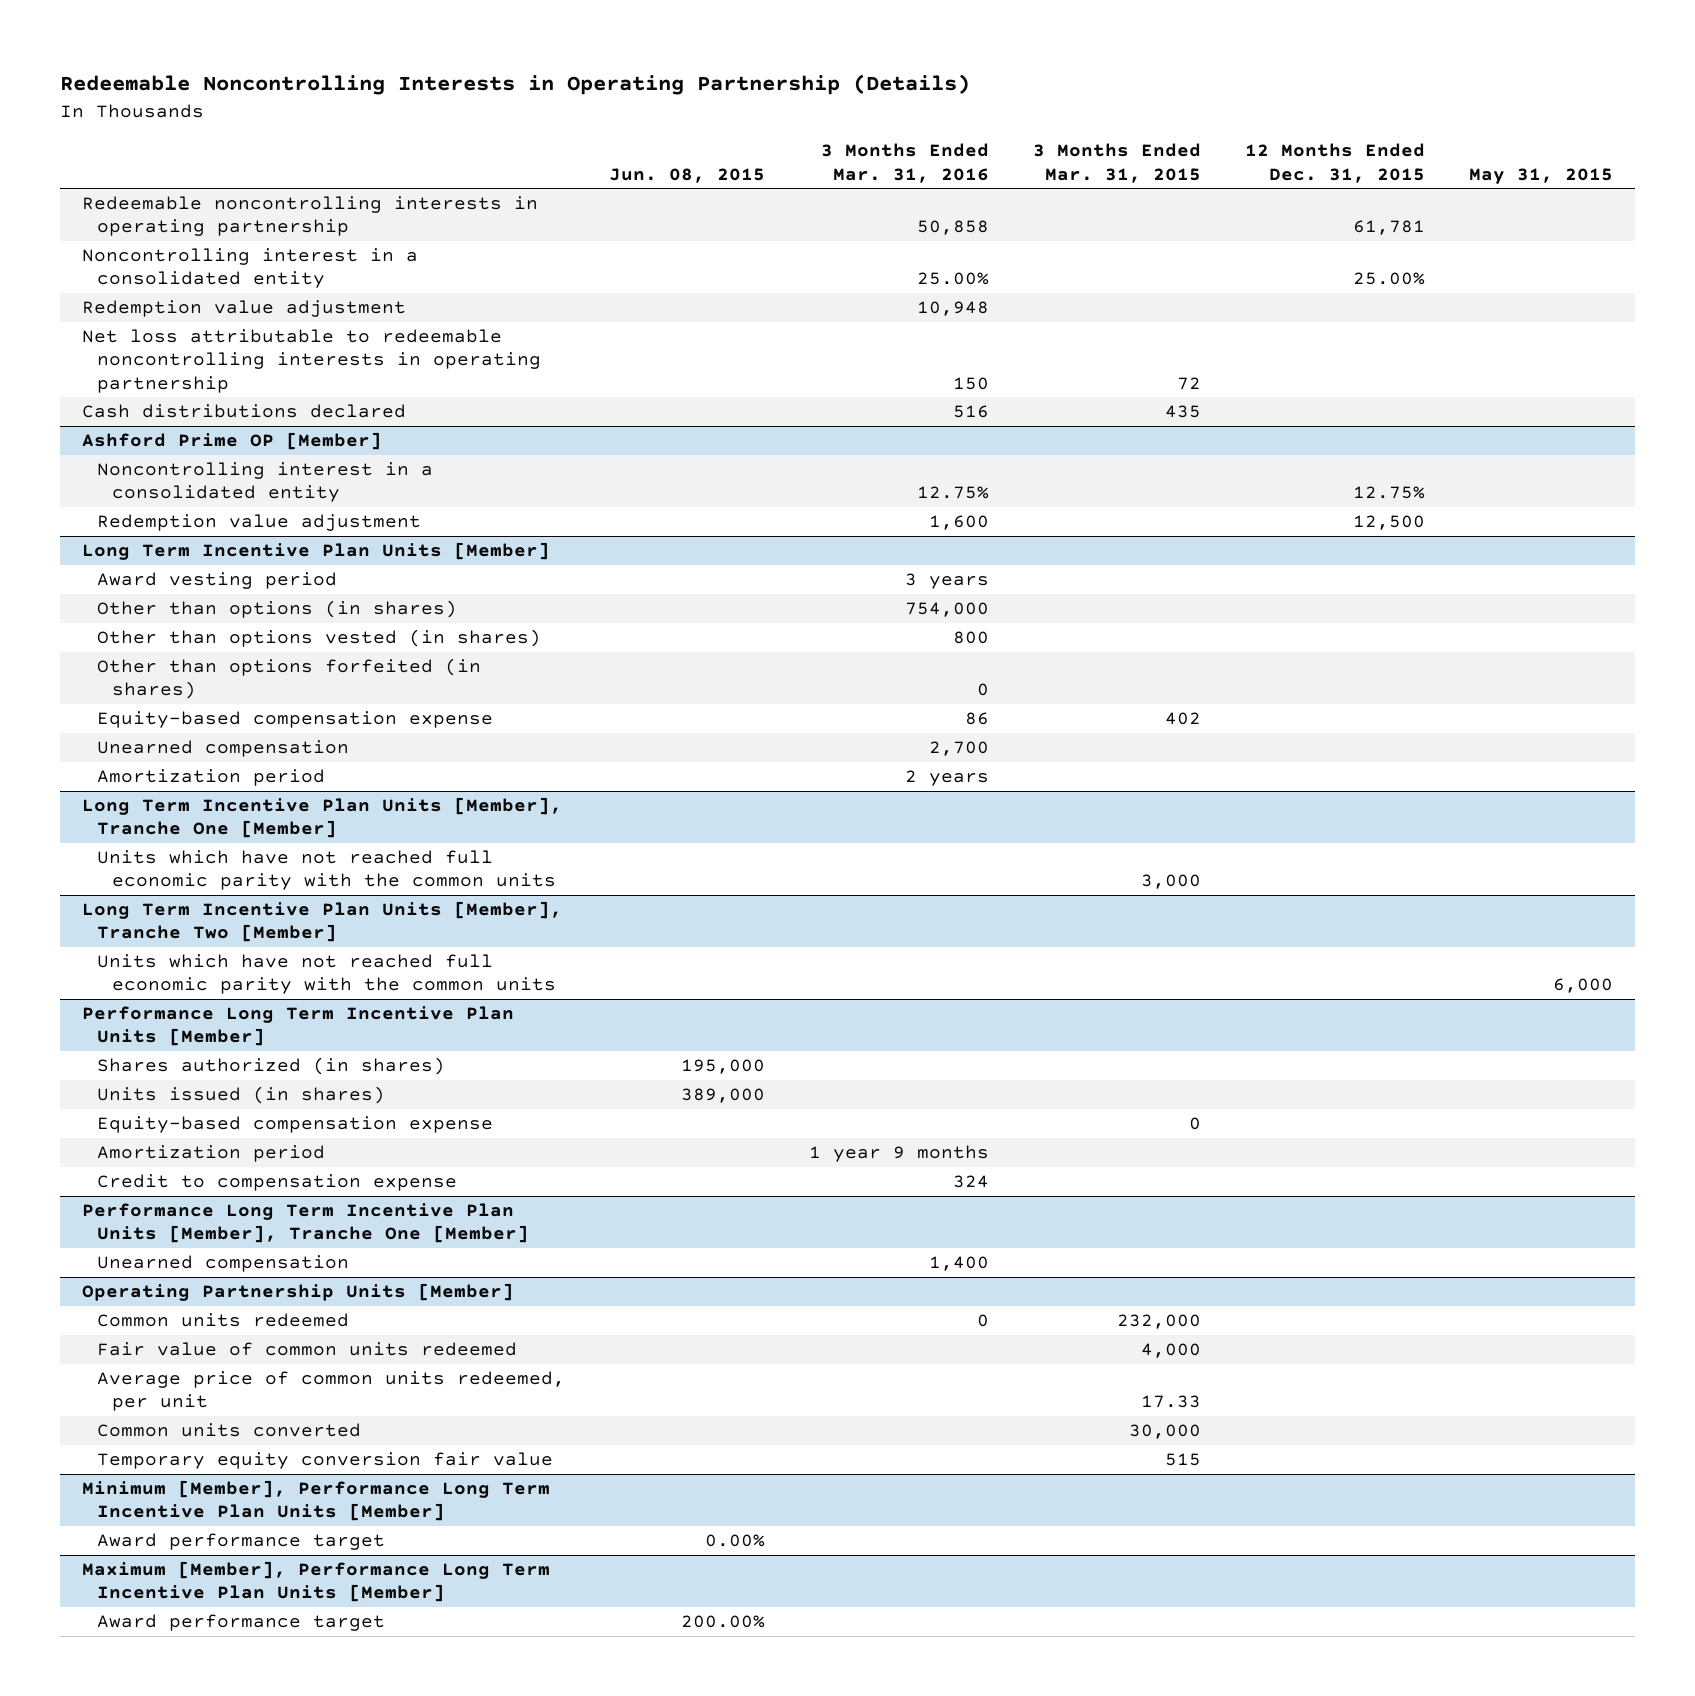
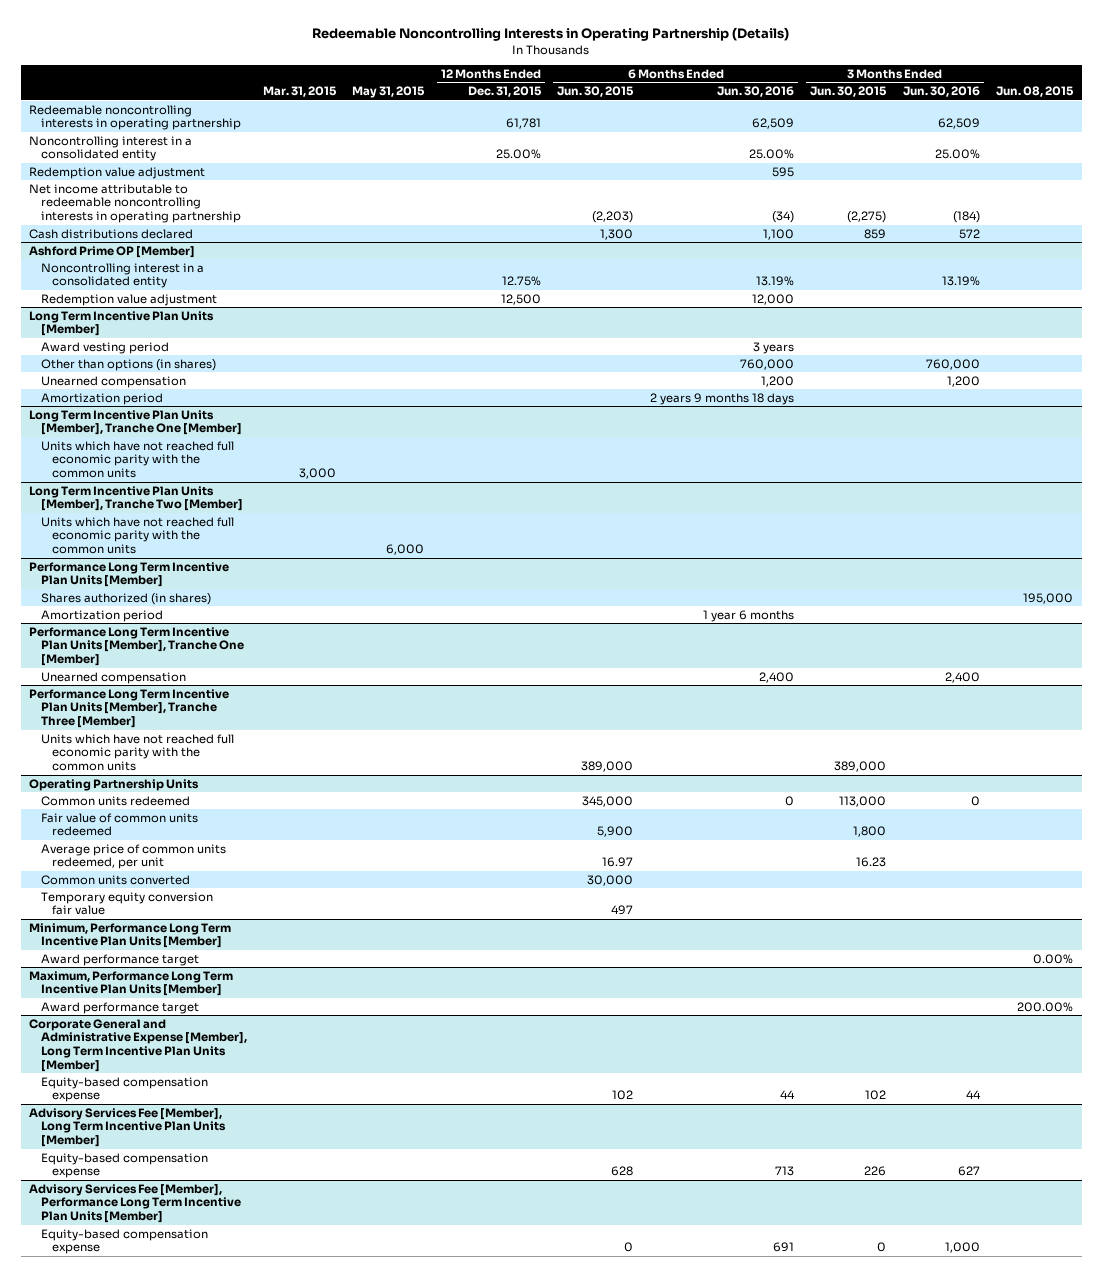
- | Jun. 08, 2015 | 3 Months Ended Mar. 31, 2016 | 3 Months Ended Mar. 31, 2015 | 12 Months Ended Dec. 31, 2015 | May 31, 2015
+ | Mar. 31, 2015 | May 31, 2015 | 12 Months Ended Dec. 31, 2015 | 6 Months Ended Jun. 30, 2015 | 6 Months Ended Jun. 30, 2016 | 3 Months Ended Jun. 30, 2015 | 3 Months Ended Jun. 30, 2016 | Jun. 08, 2015
- Net loss attributable to redeemable noncontrolling interests in operating partnership | | 150 | 72 | |
+ Net income attributable to redeemable noncontrolling interests in operating partnership | | | | (2,203) | (34) | (2,275) | (184) |
@ Long Term Incentive Plan Units [Member]
- Other than options vested (in shares) | | 800 | | |
- Other than options forfeited (in shares) | | 0 | | |
- Equity-based compensation expense | | 86 | 402 | |
@ Performance Long Term Incentive Plan Units [Member]
- Units issued (in shares) | 389,000 | | | |
- Equity-based compensation expense | | | 0 | |
- Credit to compensation expense | | 324 | | |
- Operating Partnership Units [Member]
+ Performance Long Term Incentive Plan Units [Member], Tranche Three [Member]
+ Units which have not reached full economic parity with the common units | | | | 389,000 | | 389,000 | |
+ Operating Partnership Units
- Minimum [Member], Performance Long Term Incentive Plan Units [Member]
+ Minimum, Performance Long Term Incentive Plan Units [Member]
- Maximum [Member], Performance Long Term Incentive Plan Units [Member]
+ Maximum, Performance Long Term Incentive Plan Units [Member]
+ Corporate General and Administrative Expense [Member], Long Term Incentive Plan Units [Member]
+ Equity-based compensation expense | | | | 102 | 44 | 102 | 44 |
+ Advisory Services Fee [Member], Long Term Incentive Plan Units [Member]
+ Equity-based compensation expense | | | | 628 | 713 | 226 | 627 |
+ Advisory Services Fee [Member], Performance Long Term Incentive Plan Units [Member]
+ Equity-based compensation expense | | | | 0 | 691 | 0 | 1,000 |

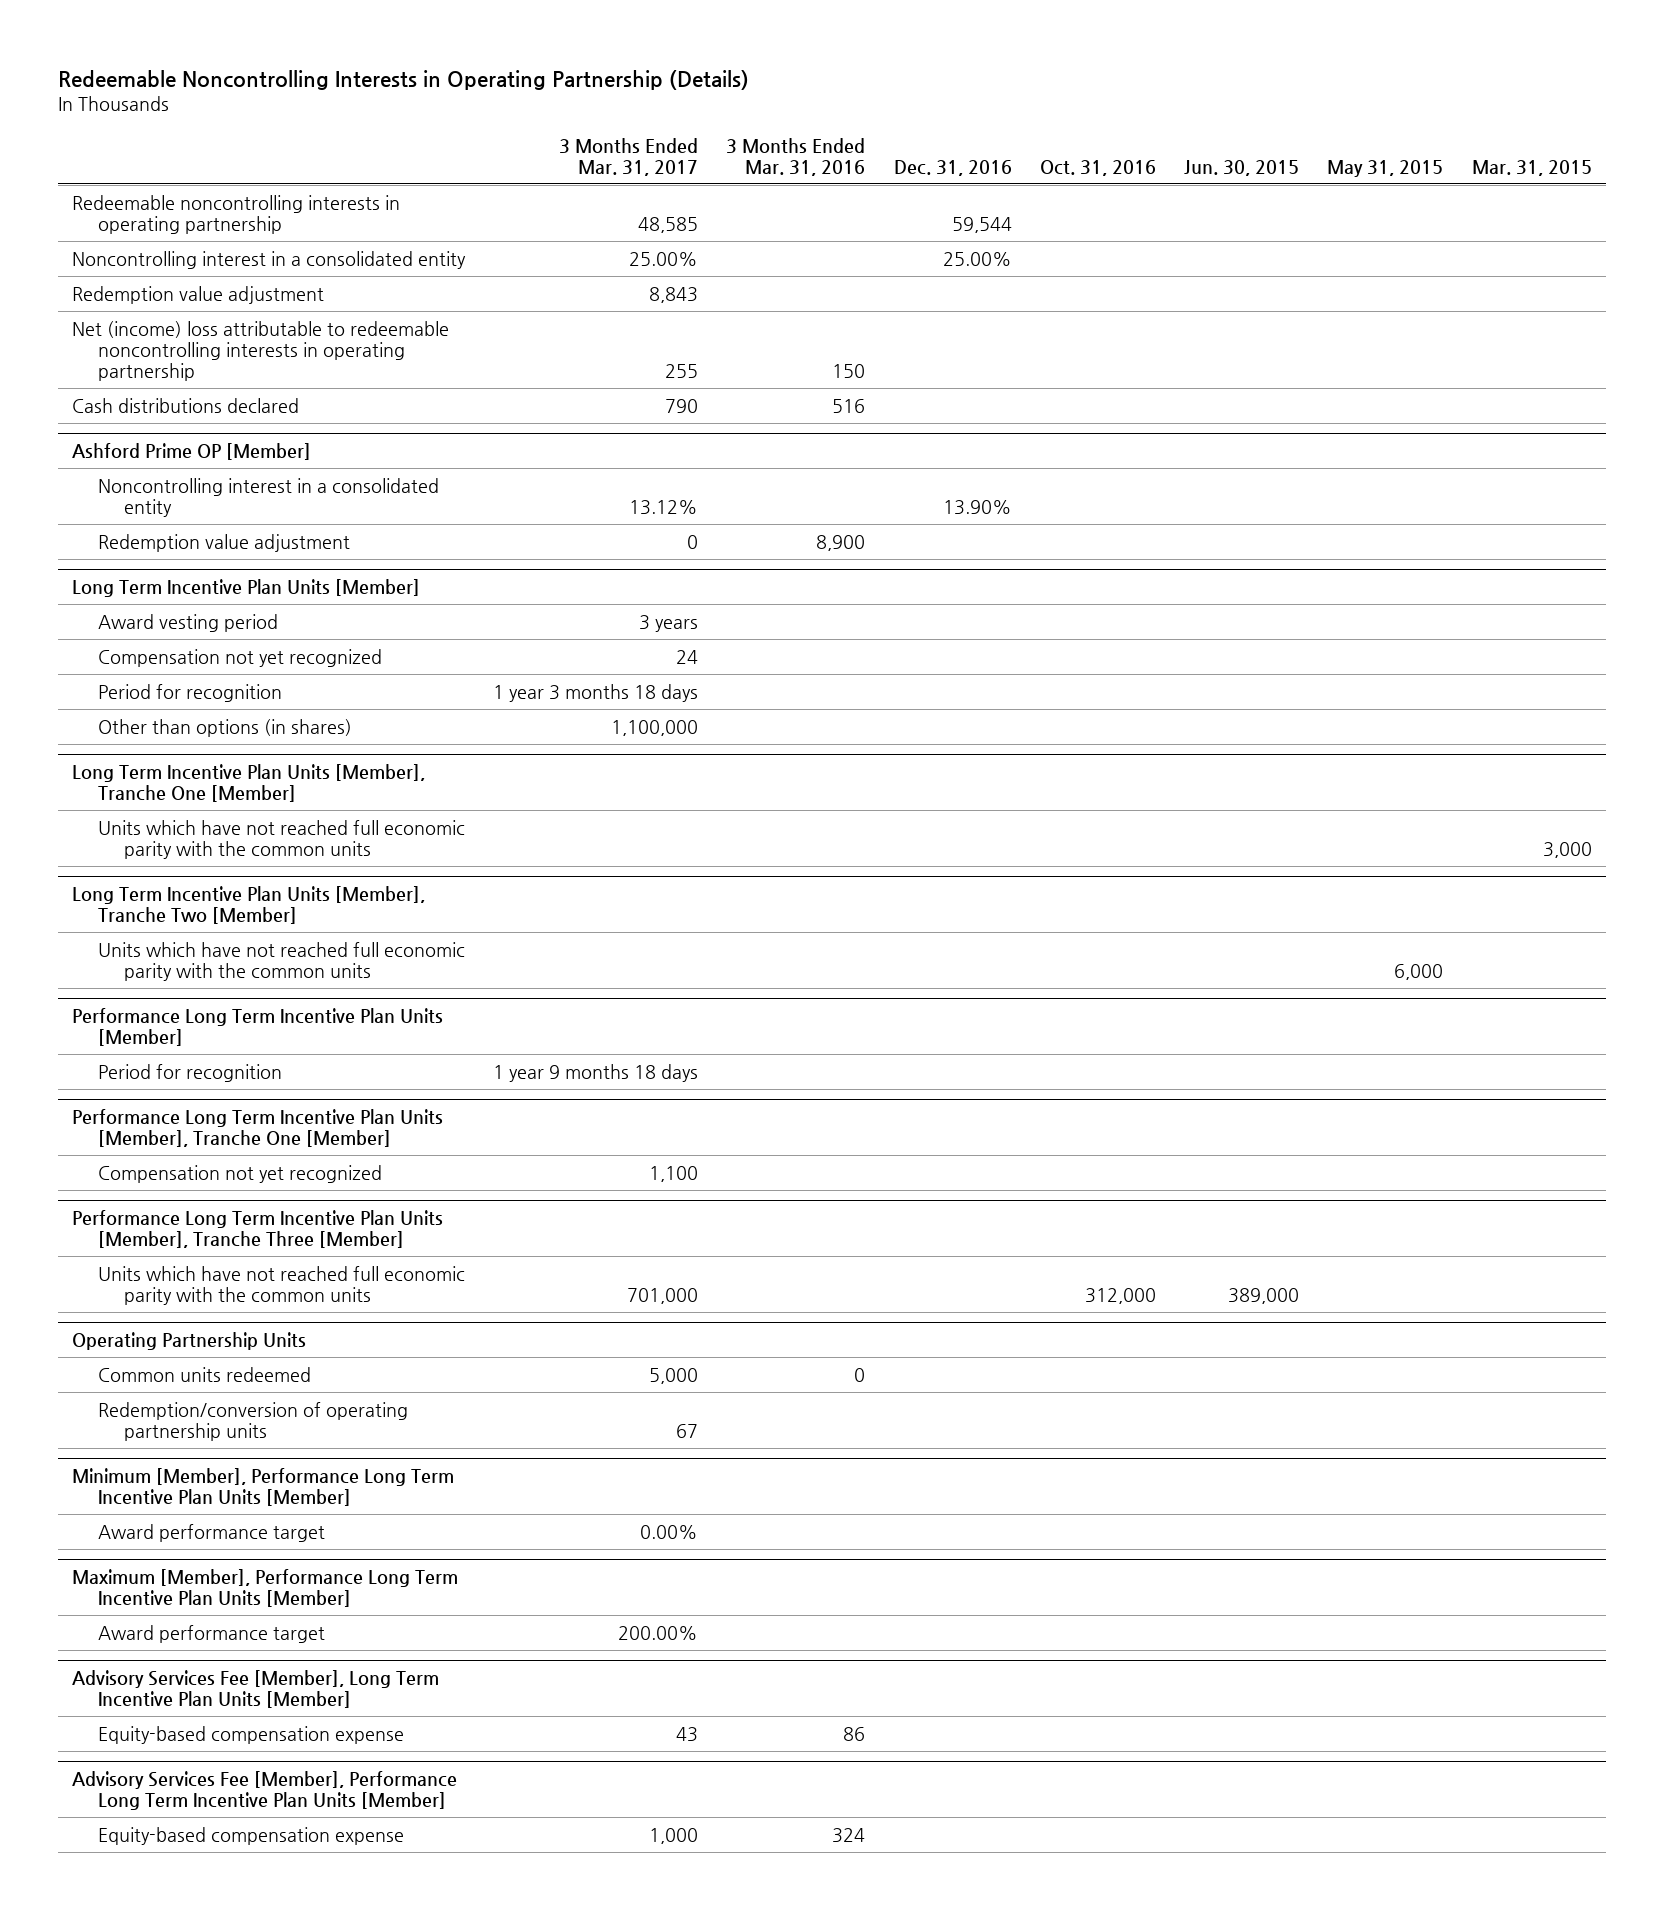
- | Mar. 31, 2015 | May 31, 2015 | 12 Months Ended Dec. 31, 2015 | 6 Months Ended Jun. 30, 2015 | 6 Months Ended Jun. 30, 2016 | 3 Months Ended Jun. 30, 2015 | 3 Months Ended Jun. 30, 2016 | Jun. 08, 2015
+ | 3 Months Ended Mar. 31, 2017 | 3 Months Ended Mar. 31, 2016 | Dec. 31, 2016 | Oct. 31, 2016 | Jun. 30, 2015 | May 31, 2015 | Mar. 31, 2015
- Net income attributable to redeemable noncontrolling interests in operating partnership | | | | (2,203) | (34) | (2,275) | (184) |
+ Net (income) loss attributable to redeemable noncontrolling interests in operating partnership | 255 | 150 | | | | |
@ Long Term Incentive Plan Units [Member]
+ Compensation not yet recognized | 24 | | | | | |
+ Period for recognition | 1 year 3 months 18 days | | | | | |
- Unearned compensation | | | | | 1,200 | | 1,200 |
- Amortization period | | | | | 2 years 9 months 18 days | | |
@ Performance Long Term Incentive Plan Units [Member]
- Shares authorized (in shares) | | | | | | | | 195,000
- Amortization period | | | | | 1 year 6 months | | |
+ Period for recognition | 1 year 9 months 18 days | | | | | |
@ Performance Long Term Incentive Plan Units [Member], Tranche One [Member]
- Unearned compensation | | | | | 2,400 | | 2,400 |
+ Compensation not yet recognized | 1,100 | | | | | |
@ Operating Partnership Units
- Fair value of common units redeemed | | | | 5,900 | | 1,800 | |
- Average price of common units redeemed, per unit | | | | 16.97 | | 16.23 | |
- Common units converted | | | | 30,000 | | | |
- Temporary equity conversion fair value | | | | 497 | | | |
- Minimum, Performance Long Term Incentive Plan Units [Member]
@ Operating Partnership Units
+ Redemption/conversion of operating partnership units | 67 | | | | | |
+ Minimum [Member], Performance Long Term Incentive Plan Units [Member]
- Maximum, Performance Long Term Incentive Plan Units [Member]
+ Maximum [Member], Performance Long Term Incentive Plan Units [Member]
- Corporate General and Administrative Expense [Member], Long Term Incentive Plan Units [Member]
- Equity-based compensation expense | | | | 102 | 44 | 102 | 44 |

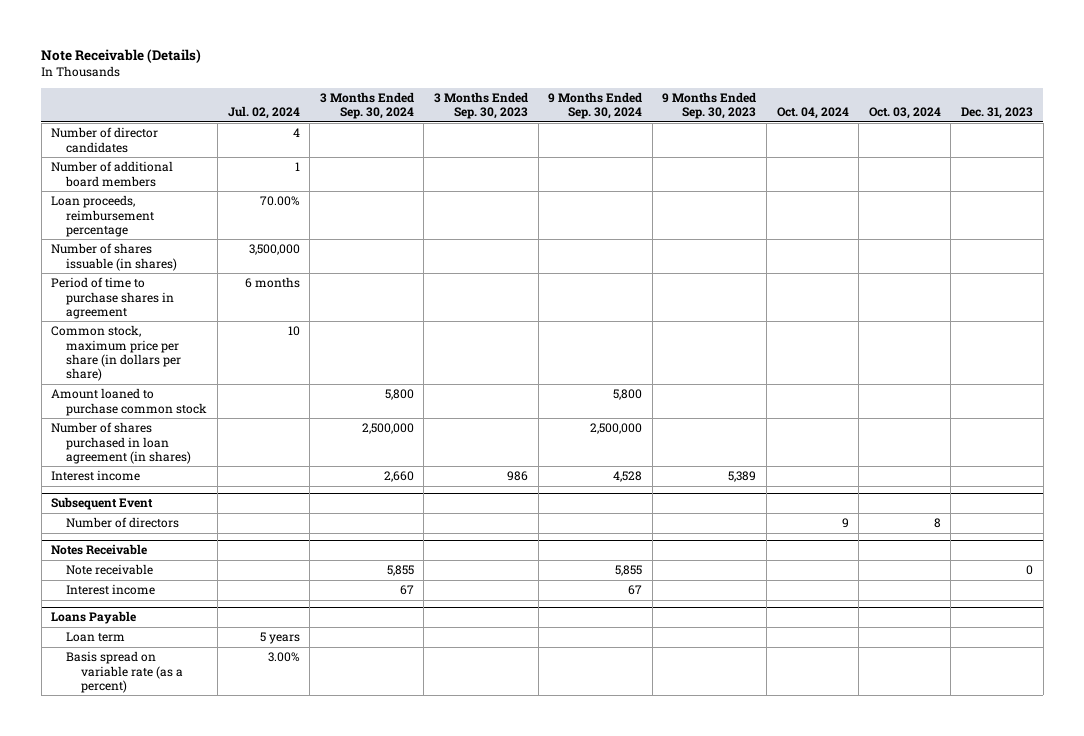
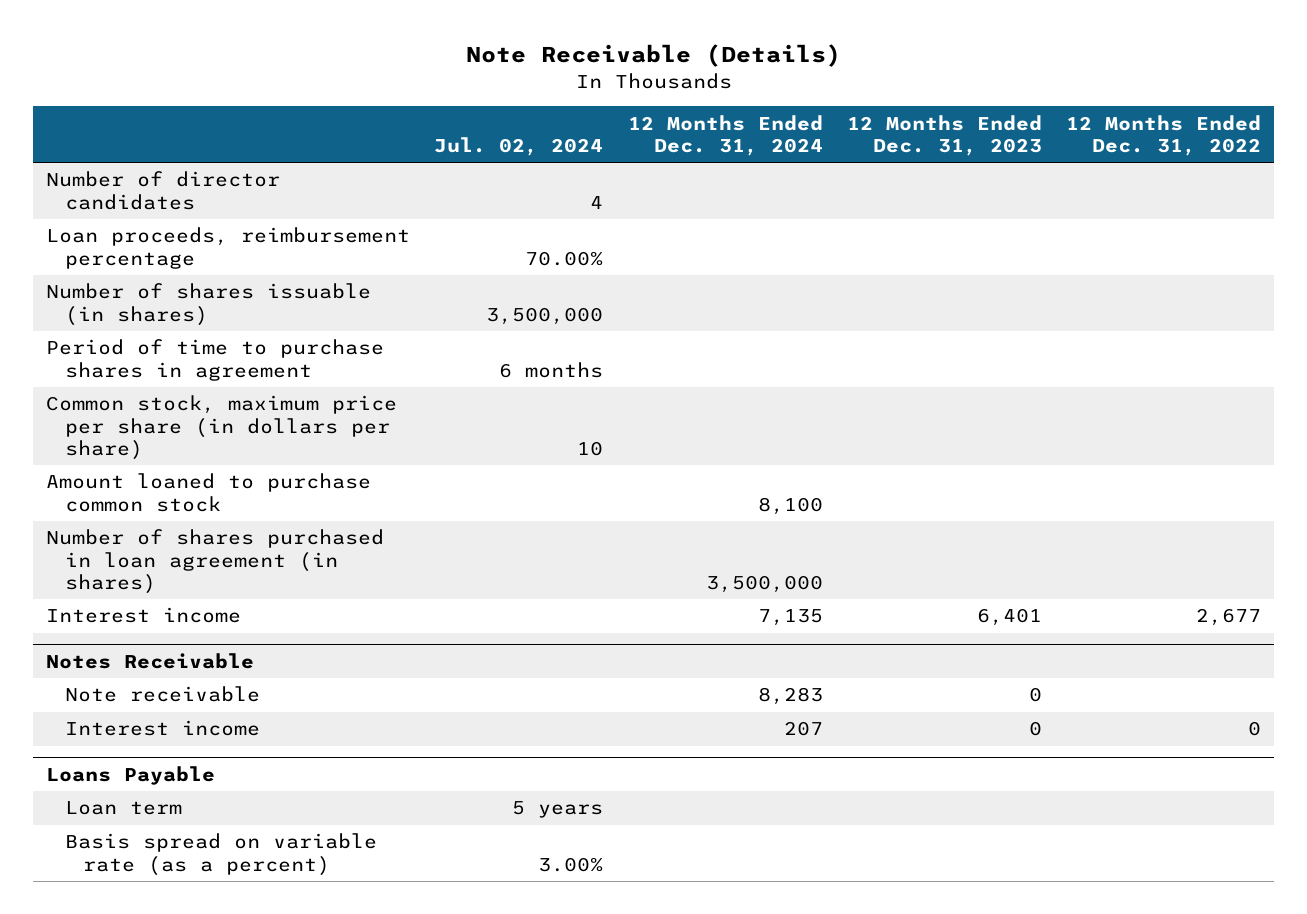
- | Jul. 02, 2024 | 3 Months Ended Sep. 30, 2024 | 3 Months Ended Sep. 30, 2023 | 9 Months Ended Sep. 30, 2024 | 9 Months Ended Sep. 30, 2023 | Oct. 04, 2024 | Oct. 03, 2024 | Dec. 31, 2023
+ | Jul. 02, 2024 | 12 Months Ended Dec. 31, 2024 | 12 Months Ended Dec. 31, 2023 | 12 Months Ended Dec. 31, 2022
- Number of additional board members | 1 | | | | | | |
- Subsequent Event
- Number of directors | | | | | | 9 | 8 |

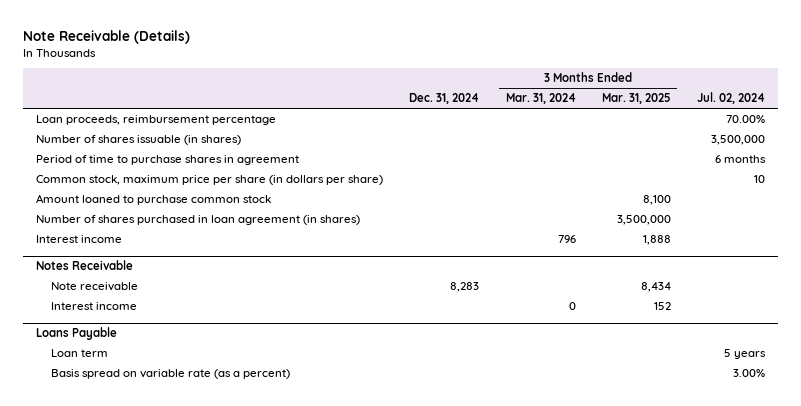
- | Jul. 02, 2024 | 12 Months Ended Dec. 31, 2024 | 12 Months Ended Dec. 31, 2023 | 12 Months Ended Dec. 31, 2022
+ | Dec. 31, 2024 | 3 Months Ended Mar. 31, 2024 | 3 Months Ended Mar. 31, 2025 | Jul. 02, 2024
- Number of director candidates | 4 | | |

